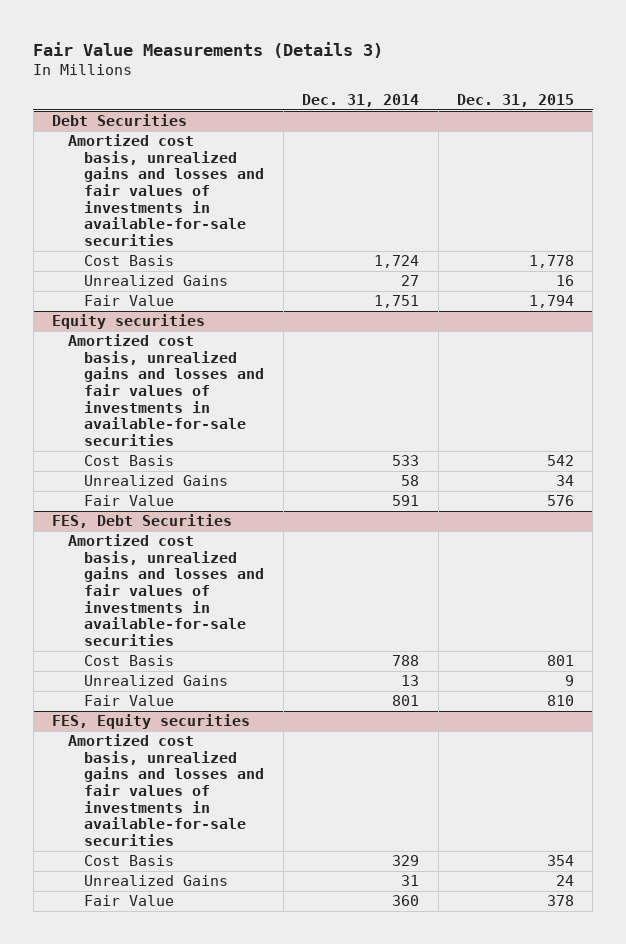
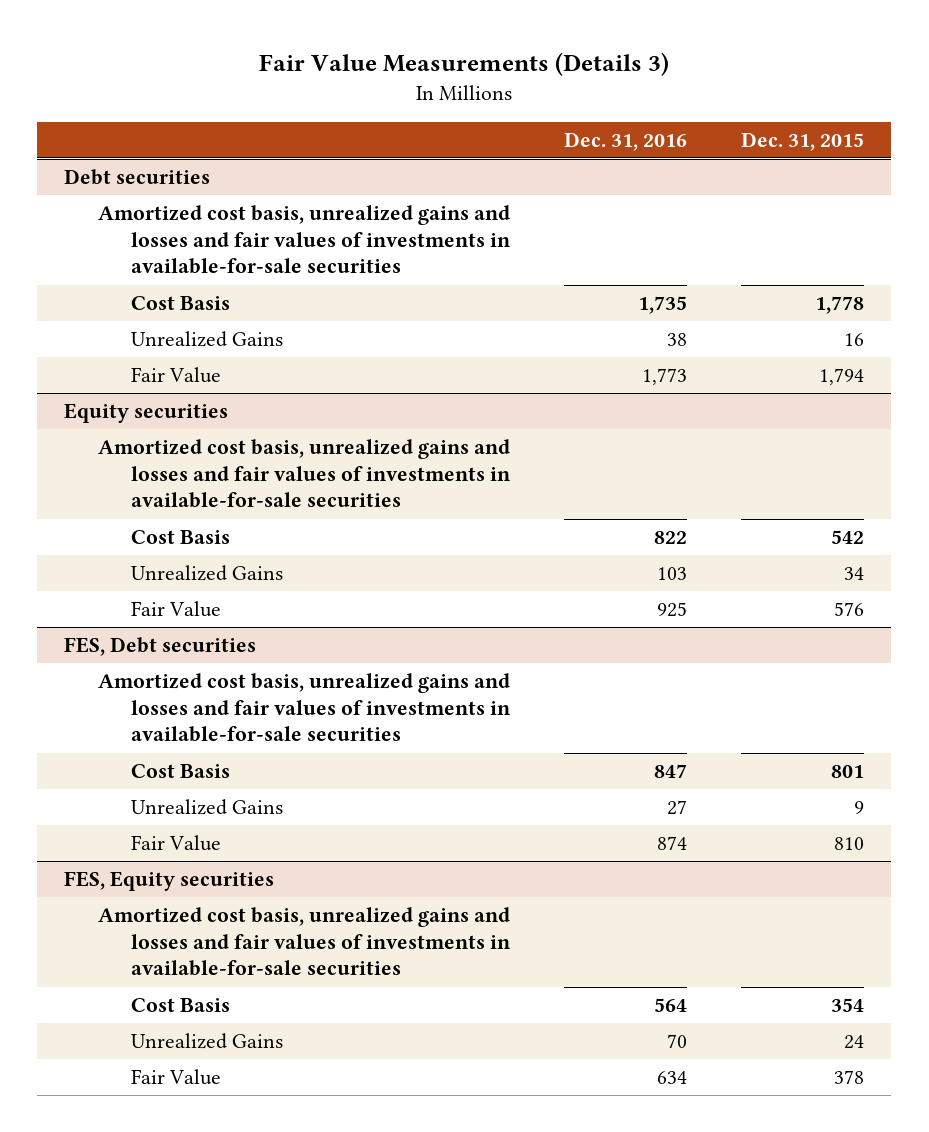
- | Dec. 31, 2014 | Dec. 31, 2015
+ | Dec. 31, 2016 | Dec. 31, 2015
- Debt Securities
+ Debt securities
- FES, Debt Securities
+ FES, Debt securities

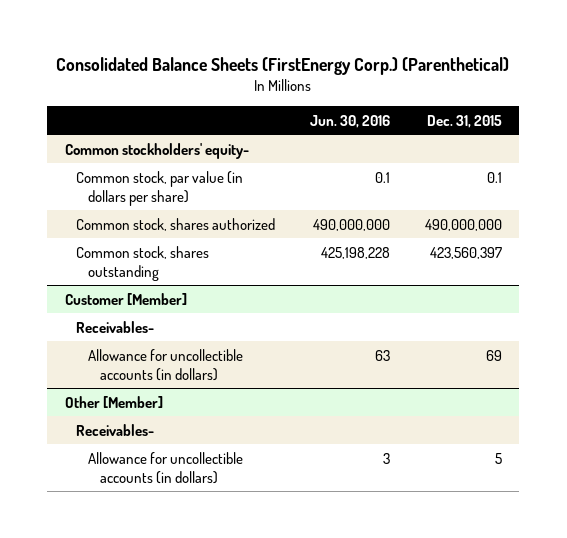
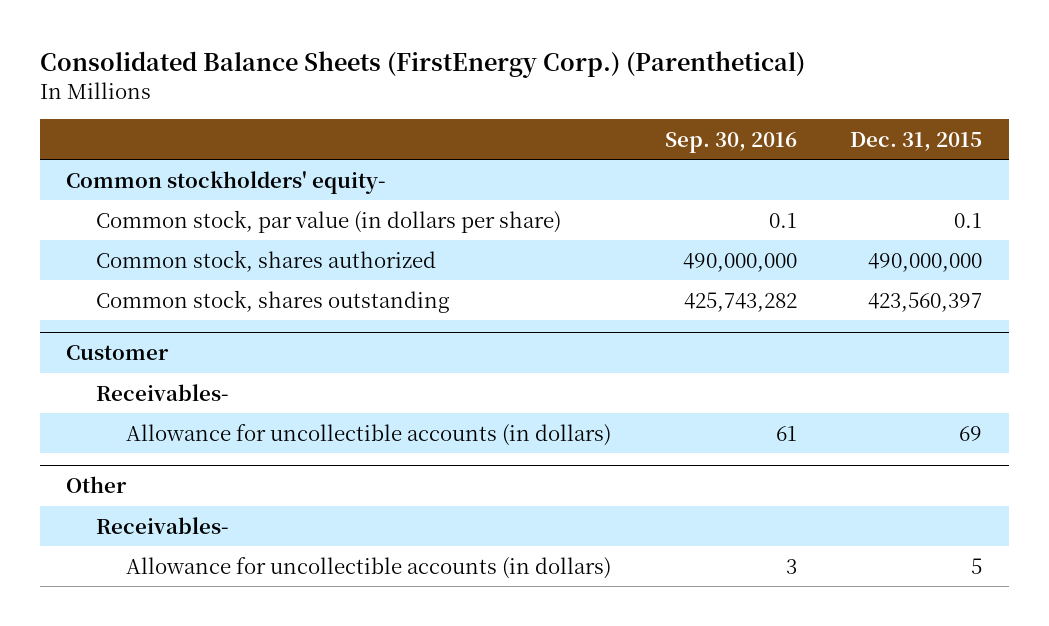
- | Jun. 30, 2016 | Dec. 31, 2015
+ | Sep. 30, 2016 | Dec. 31, 2015
- Customer [Member]
+ Customer
- Other [Member]
+ Other

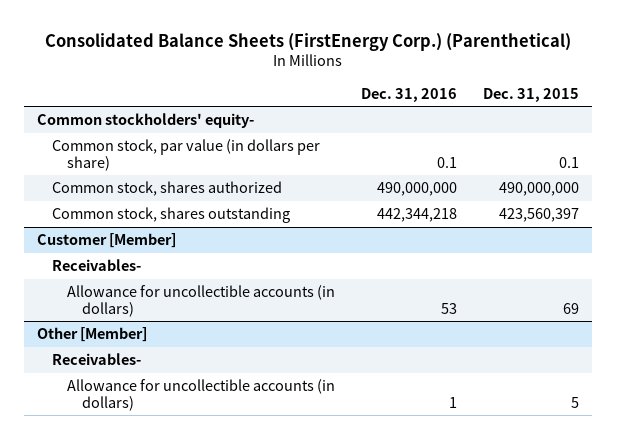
- | Sep. 30, 2016 | Dec. 31, 2015
+ | Dec. 31, 2016 | Dec. 31, 2015
- Customer
+ Customer [Member]
- Other
+ Other [Member]

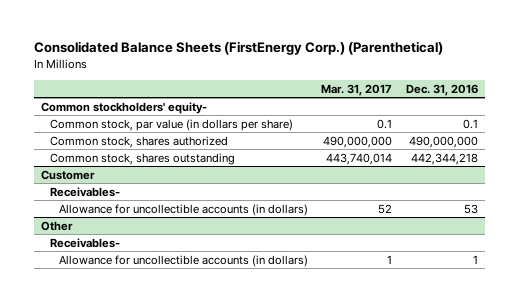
- | Dec. 31, 2016 | Dec. 31, 2015
+ | Mar. 31, 2017 | Dec. 31, 2016
- Customer [Member]
+ Customer
- Other [Member]
+ Other

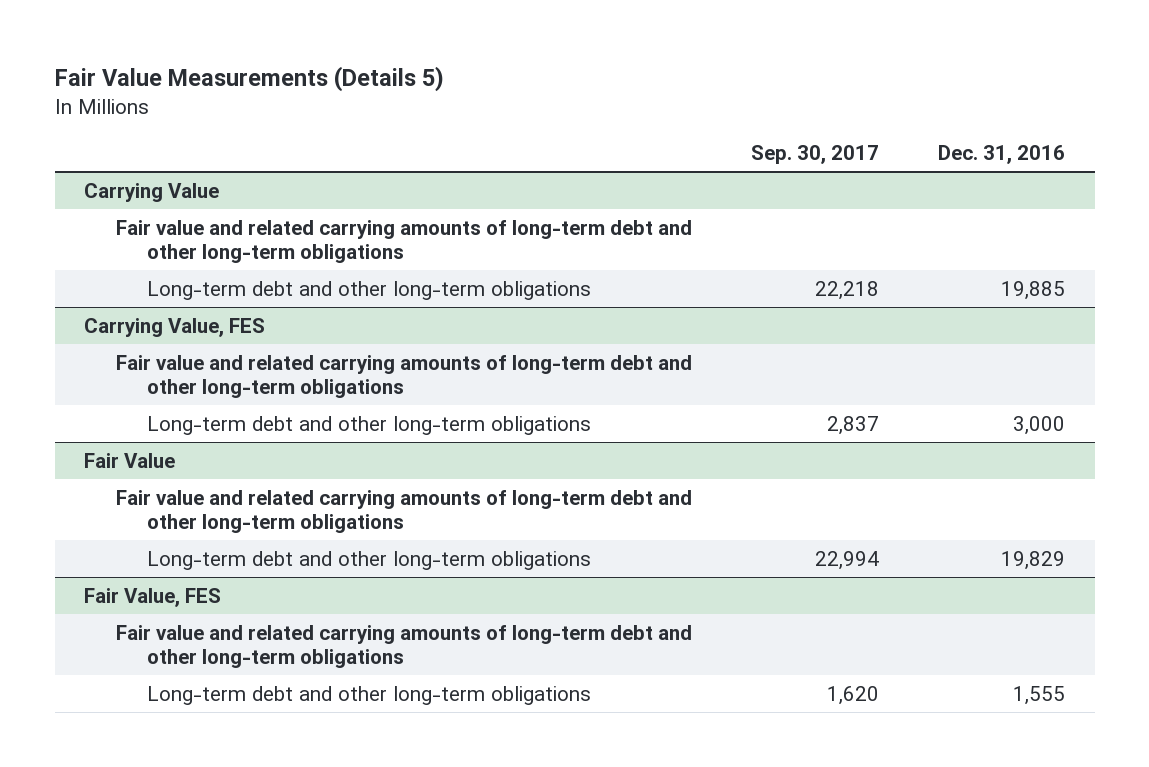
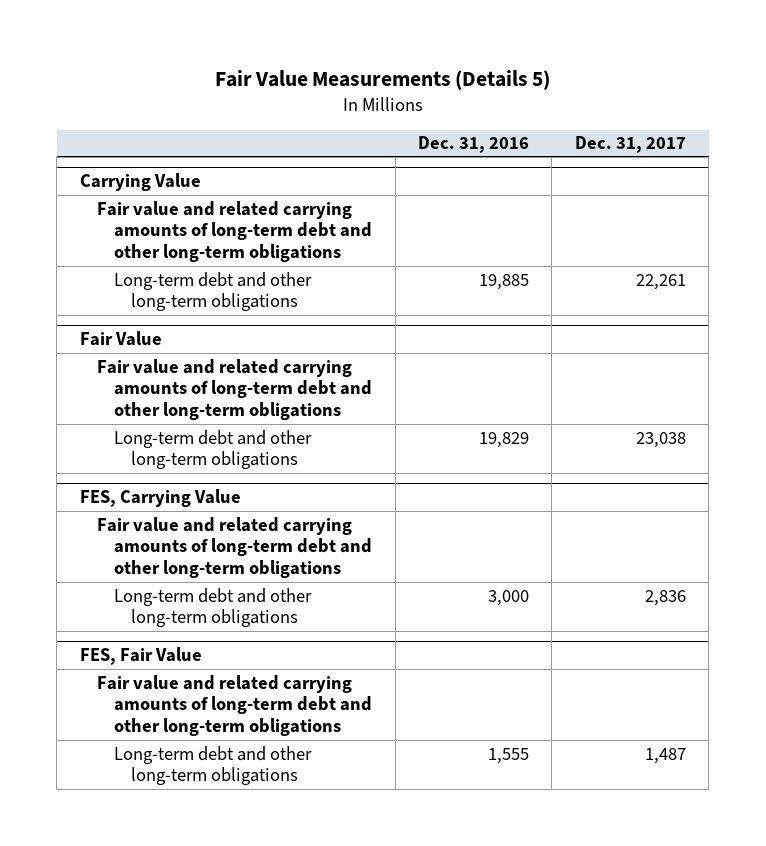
- | Sep. 30, 2017 | Dec. 31, 2016
+ | Dec. 31, 2016 | Dec. 31, 2017
- Carrying Value, FES
- Fair value and related carrying amounts of long-term debt and other long-term obligations
- Long-term debt and other long-term obligations | 2,837 | 3,000
- Fair Value, FES
+ FES, Carrying Value
+ Long-term debt and other long-term obligations | 3,000 | 2,836
+ FES, Fair Value
+ Fair value and related carrying amounts of long-term debt and other long-term obligations

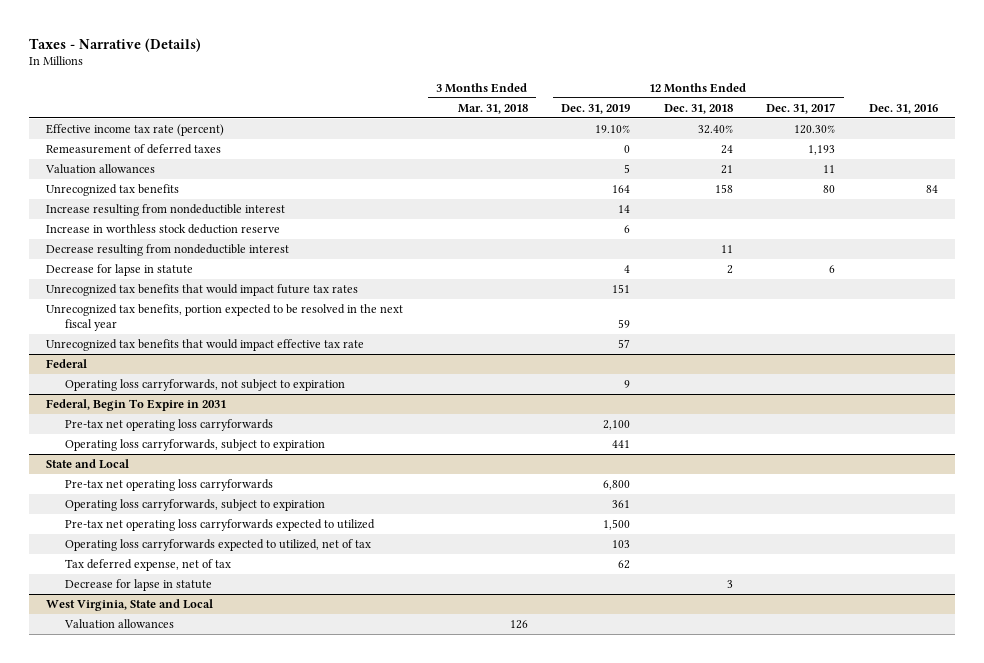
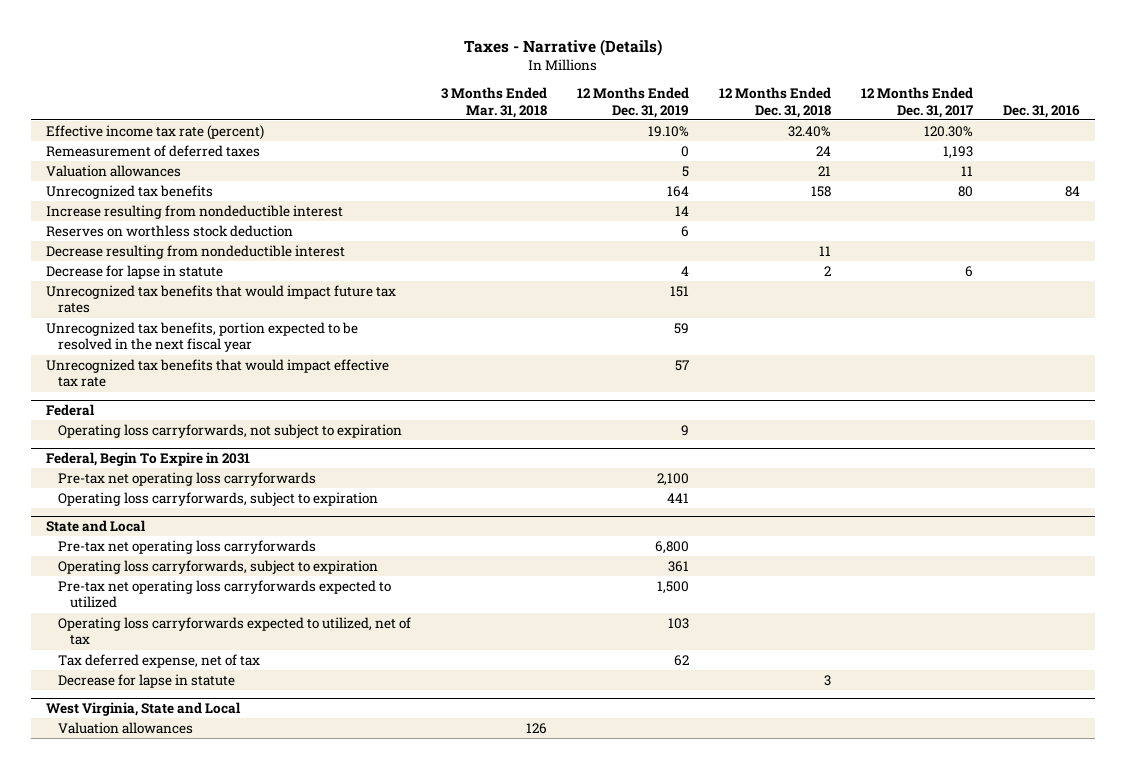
- Increase in worthless stock deduction reserve | | 6 | | |
+ Reserves on worthless stock deduction | | 6 | | |

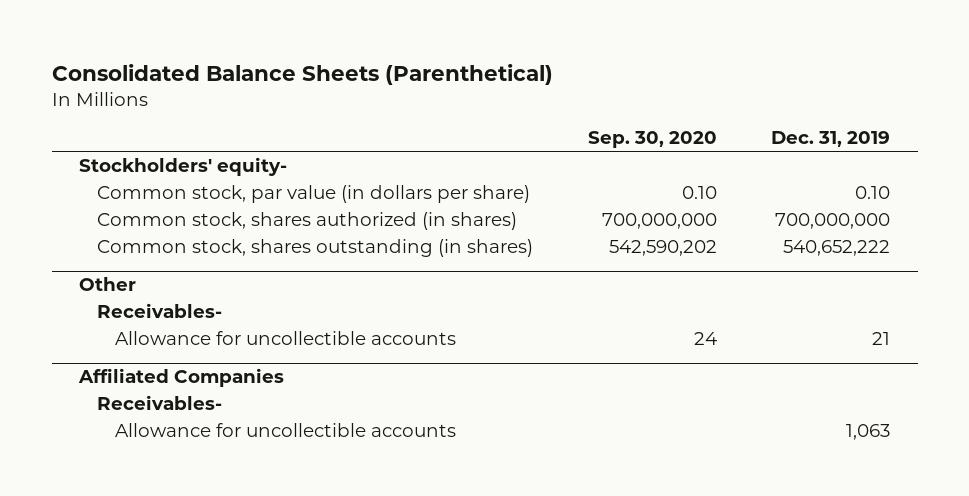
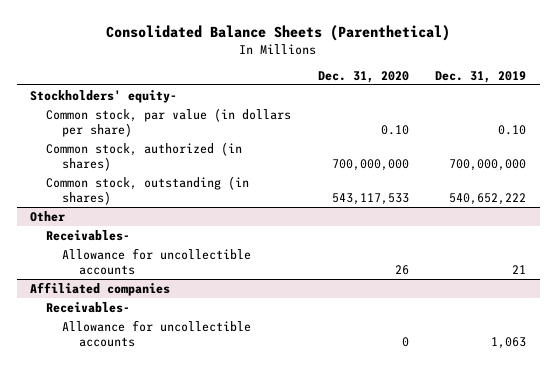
- | Sep. 30, 2020 | Dec. 31, 2019
+ | Dec. 31, 2020 | Dec. 31, 2019
- Common stock, shares authorized (in shares) | 700,000,000 | 700,000,000
- Common stock, shares outstanding (in shares) | 542,590,202 | 540,652,222
+ Common stock, authorized (in shares) | 700,000,000 | 700,000,000
+ Common stock, outstanding (in shares) | 543,117,533 | 540,652,222
- Affiliated Companies
+ Affiliated companies

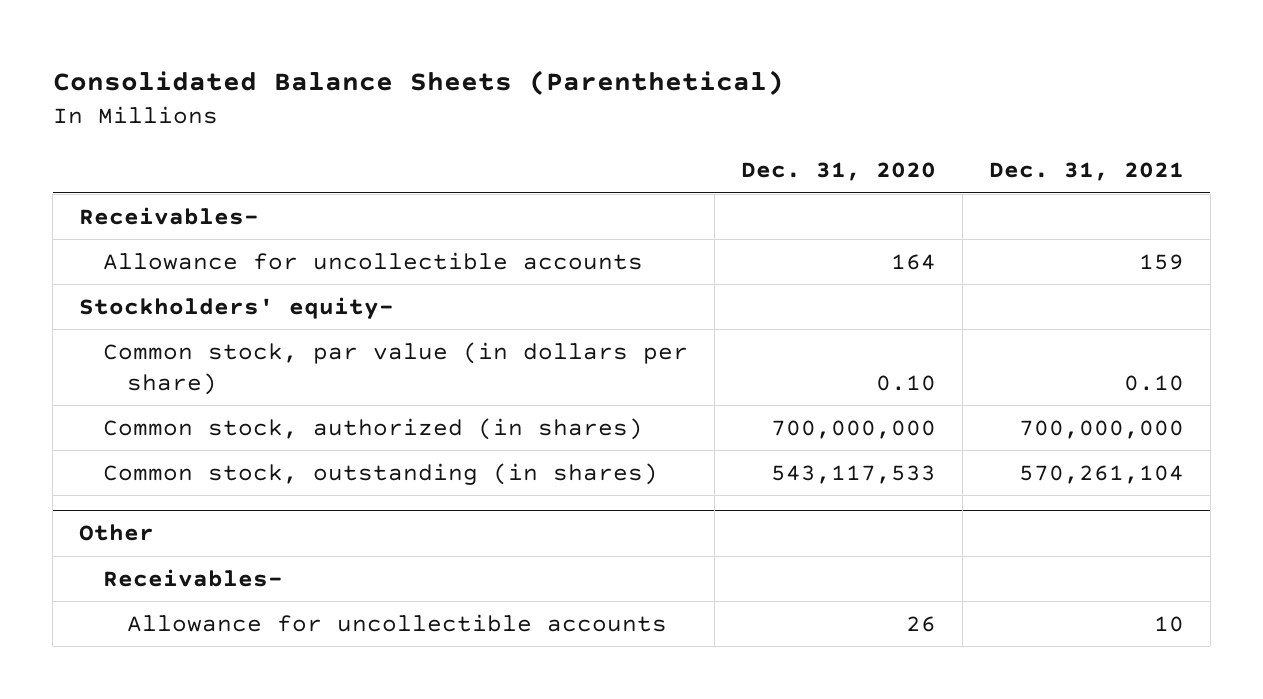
- | Dec. 31, 2020 | Dec. 31, 2019
+ | Dec. 31, 2020 | Dec. 31, 2021
+ Receivables-
+ Allowance for uncollectible accounts | 164 | 159
- Affiliated companies
- Receivables-
- Allowance for uncollectible accounts | 0 | 1,063

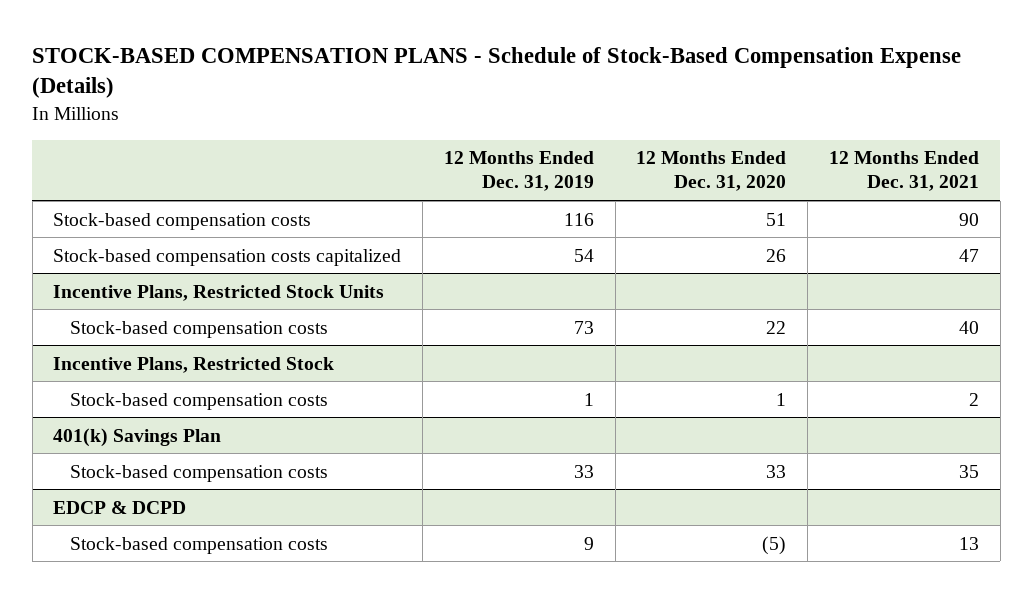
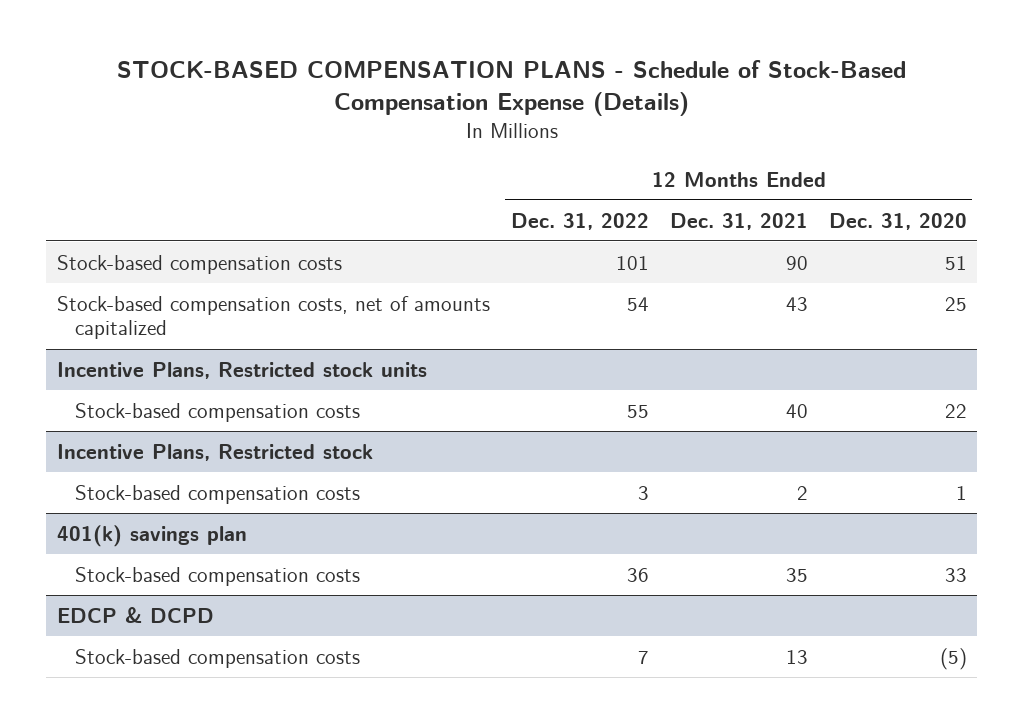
- | 12 Months Ended Dec. 31, 2019 | 12 Months Ended Dec. 31, 2020 | 12 Months Ended Dec. 31, 2021
+ | 12 Months Ended Dec. 31, 2022 | 12 Months Ended Dec. 31, 2021 | 12 Months Ended Dec. 31, 2020
- Stock-based compensation costs capitalized | 54 | 26 | 47
- Incentive Plans, Restricted Stock Units
+ Stock-based compensation costs, net of amounts capitalized | 54 | 43 | 25
+ Incentive Plans, Restricted stock units
- Incentive Plans, Restricted Stock
+ Incentive Plans, Restricted stock
- 401(k) Savings Plan
+ 401(k) savings plan

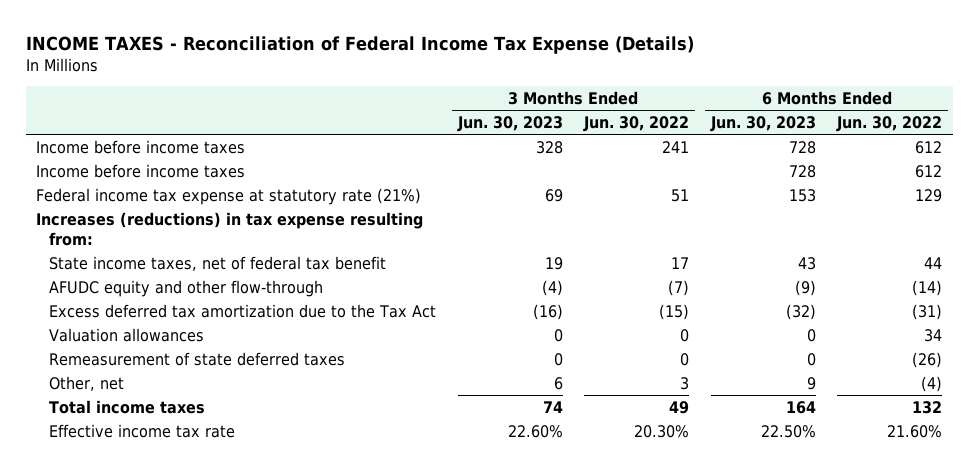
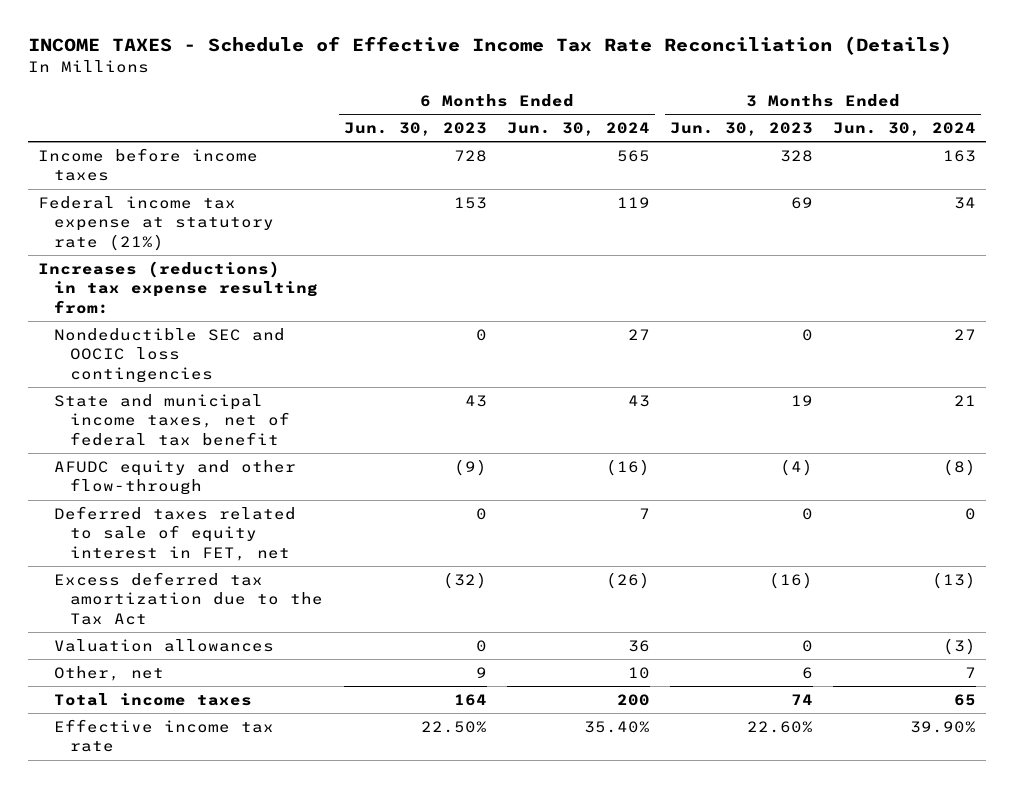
- INCOME TAXES - Reconciliation of Federal Income Tax Expense (Details)
+ INCOME TAXES - Schedule of Effective Income Tax Rate Reconciliation (Details)
- | 3 Months Ended Jun. 30, 2023 | 3 Months Ended Jun. 30, 2022 | 6 Months Ended Jun. 30, 2023 | 6 Months Ended Jun. 30, 2022
+ | 6 Months Ended Jun. 30, 2023 | 6 Months Ended Jun. 30, 2024 | 3 Months Ended Jun. 30, 2023 | 3 Months Ended Jun. 30, 2024
- Income before income taxes | | | 728 | 612
- State income taxes, net of federal tax benefit | 19 | 17 | 43 | 44
+ Nondeductible SEC and OOCIC loss contingencies | 0 | 27 | 0 | 27
+ State and municipal income taxes, net of federal tax benefit | 43 | 43 | 19 | 21
+ Deferred taxes related to sale of equity interest in FET, net | 0 | 7 | 0 | 0
- Remeasurement of state deferred taxes | 0 | 0 | 0 | (26)

